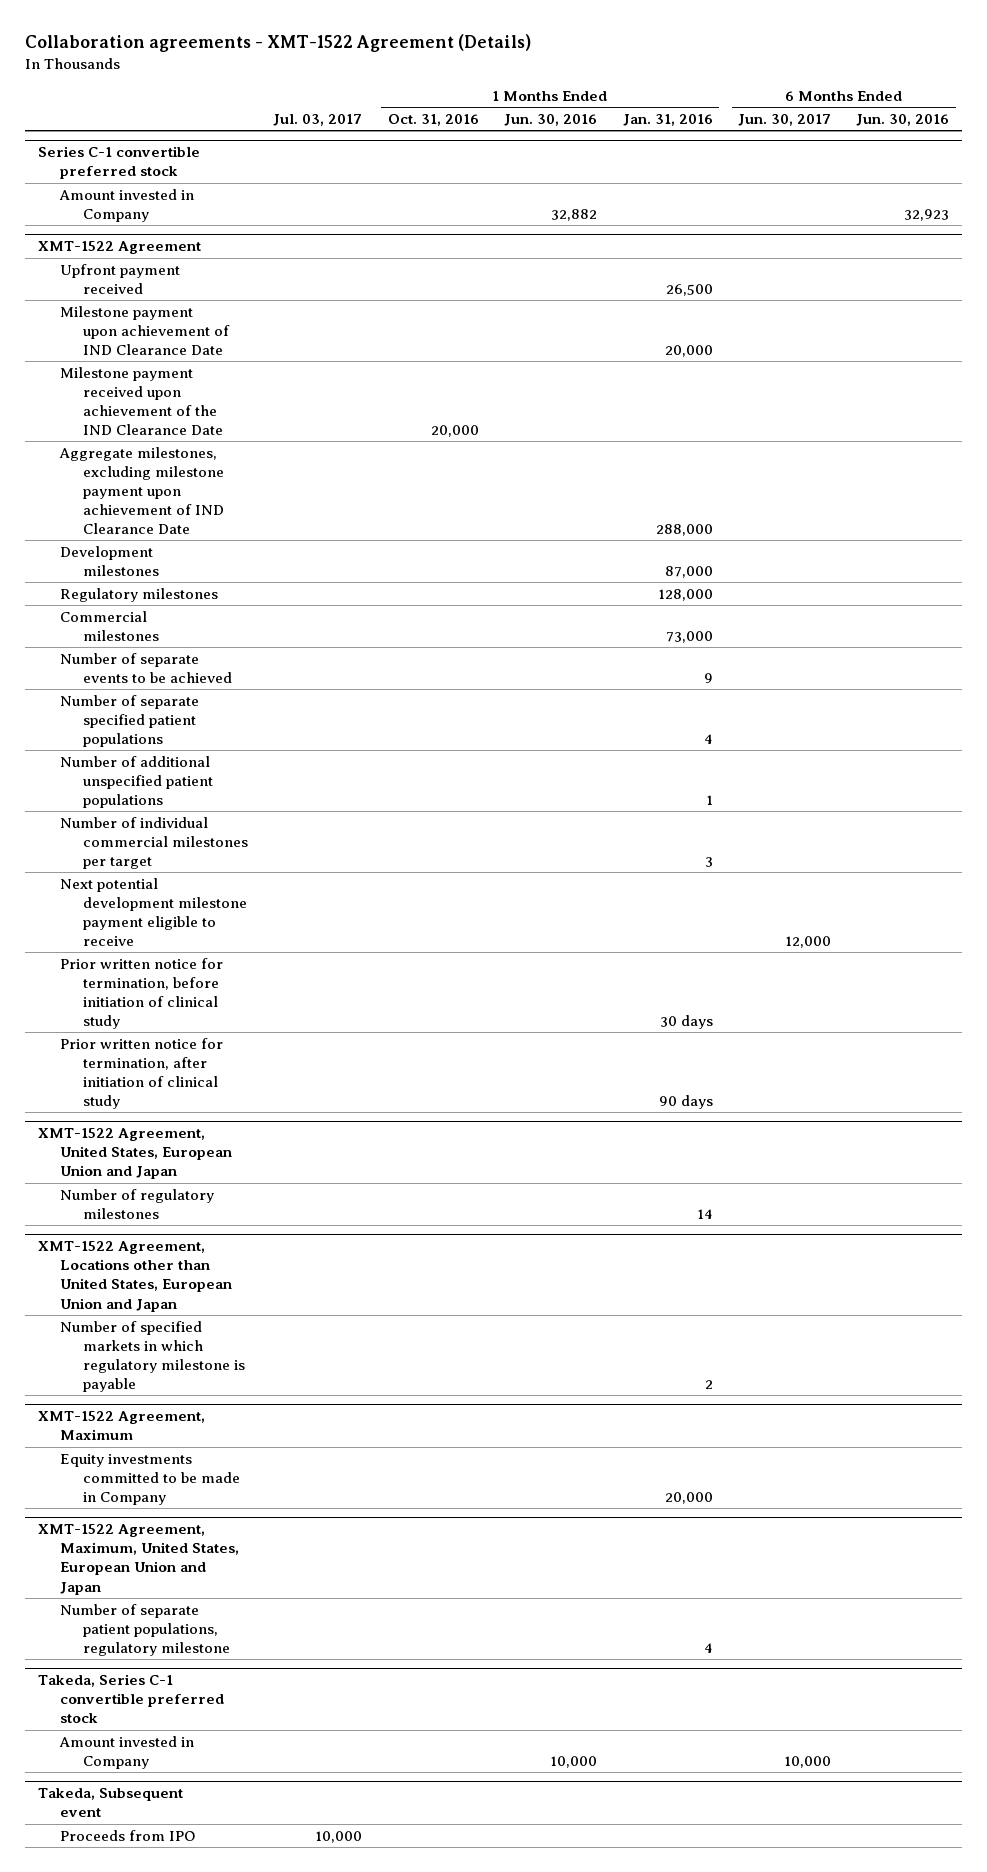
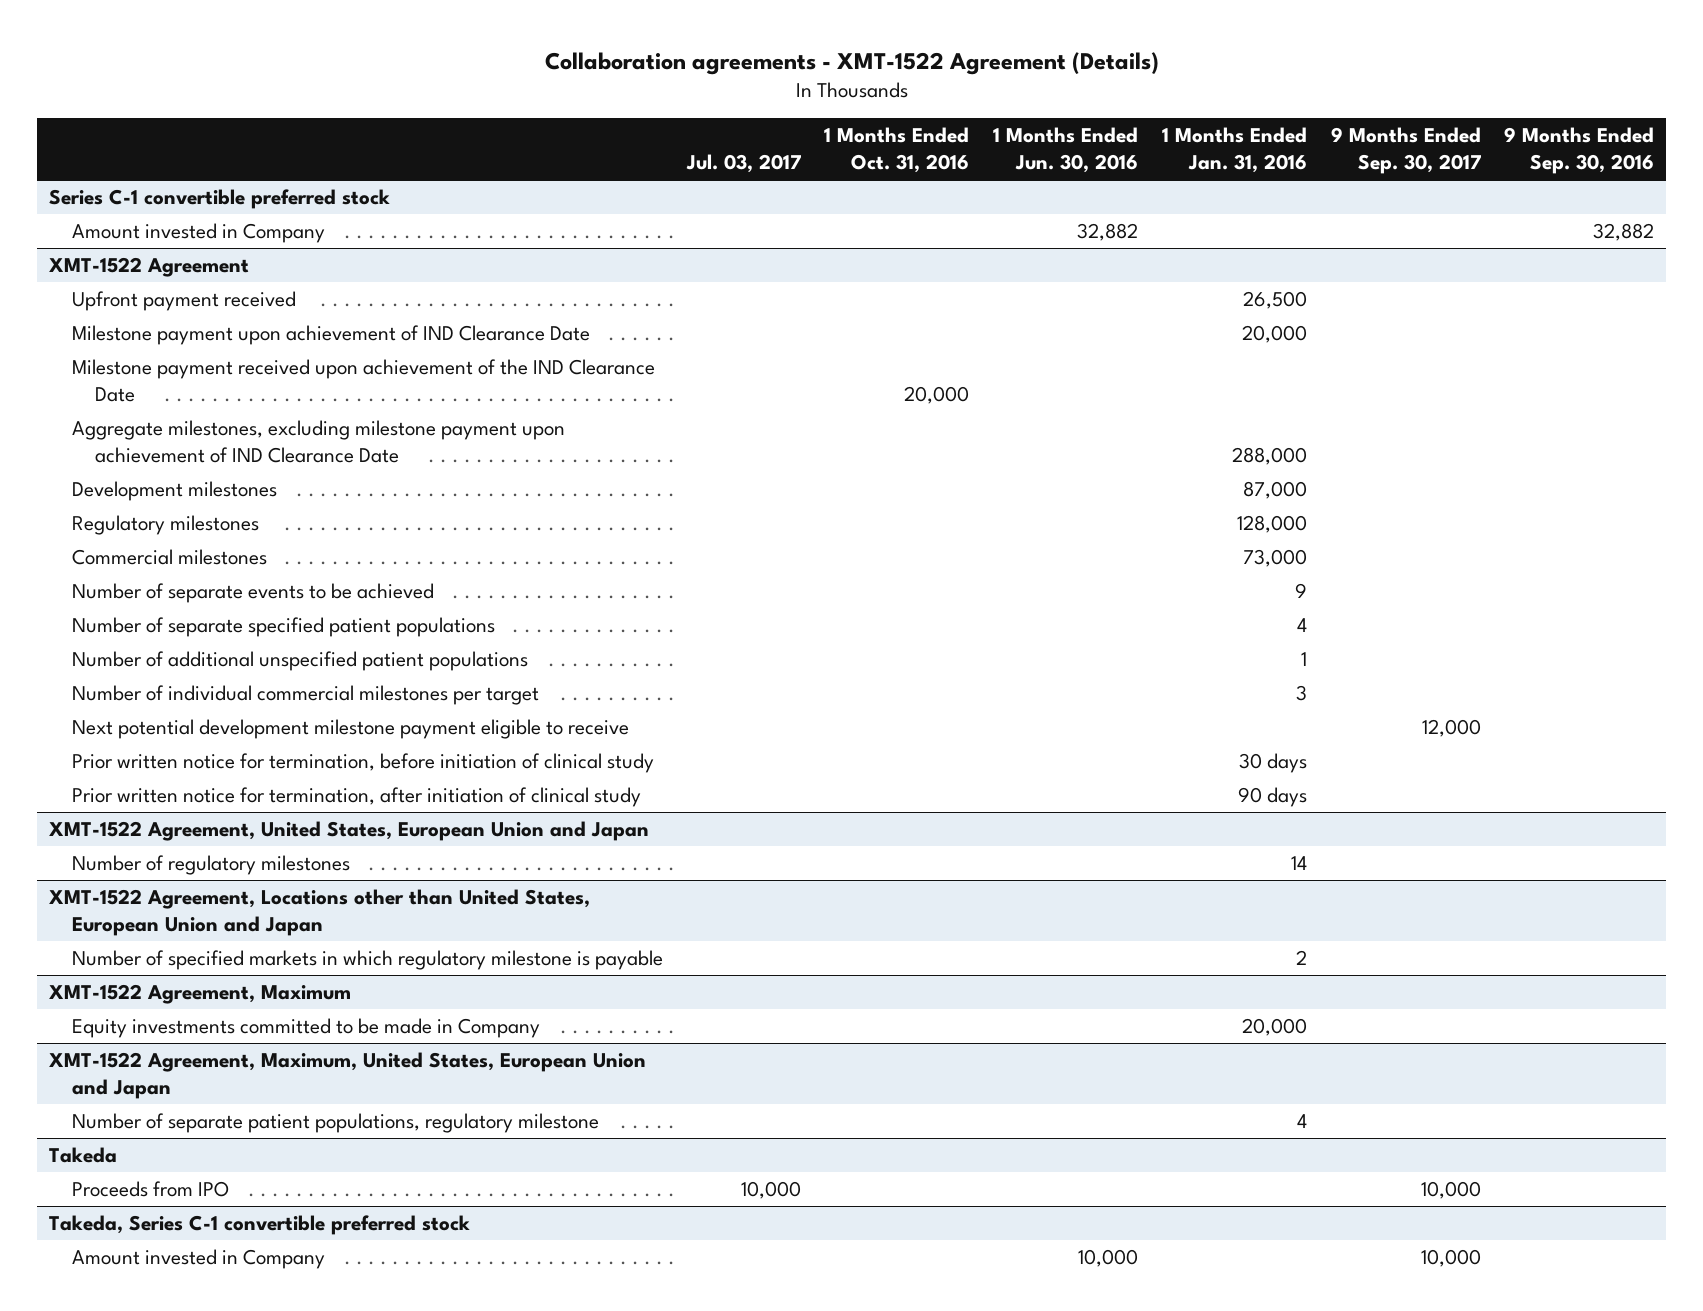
- | Jul. 03, 2017 | 1 Months Ended Oct. 31, 2016 | 1 Months Ended Jun. 30, 2016 | 1 Months Ended Jan. 31, 2016 | 6 Months Ended Jun. 30, 2017 | 6 Months Ended Jun. 30, 2016
+ | Jul. 03, 2017 | 1 Months Ended Oct. 31, 2016 | 1 Months Ended Jun. 30, 2016 | 1 Months Ended Jan. 31, 2016 | 9 Months Ended Sep. 30, 2017 | 9 Months Ended Sep. 30, 2016
+ Takeda
+ Proceeds from IPO | 10,000 | | | | 10,000 |
- Takeda, Subsequent event
- Proceeds from IPO | 10,000 | | | | |

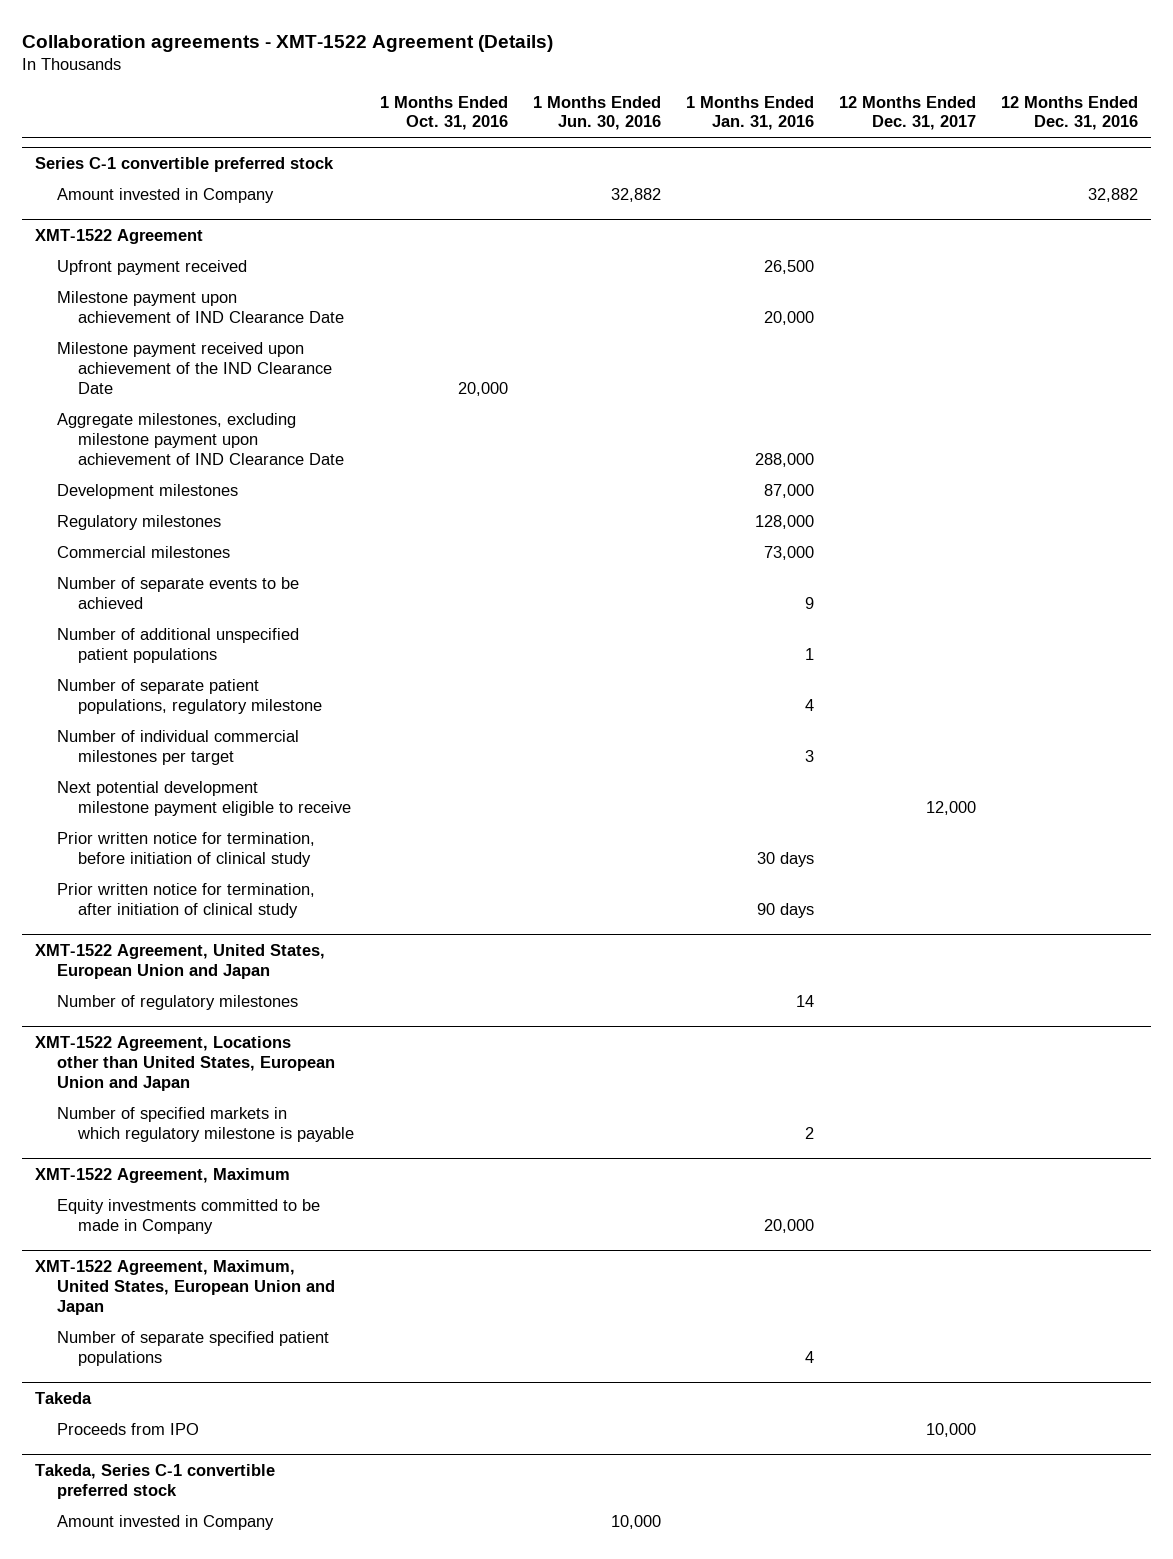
- | Jul. 03, 2017 | 1 Months Ended Oct. 31, 2016 | 1 Months Ended Jun. 30, 2016 | 1 Months Ended Jan. 31, 2016 | 9 Months Ended Sep. 30, 2017 | 9 Months Ended Sep. 30, 2016
+ | 1 Months Ended Oct. 31, 2016 | 1 Months Ended Jun. 30, 2016 | 1 Months Ended Jan. 31, 2016 | 12 Months Ended Dec. 31, 2017 | 12 Months Ended Dec. 31, 2016
@ XMT-1522 Agreement
- Number of separate specified patient populations | | | | 4 | |
+ Number of separate patient populations, regulatory milestone | | | 4 | |
@ XMT-1522 Agreement, Maximum, United States, European Union and Japan
- Number of separate patient populations, regulatory milestone | | | | 4 | |
+ Number of separate specified patient populations | | | 4 | |

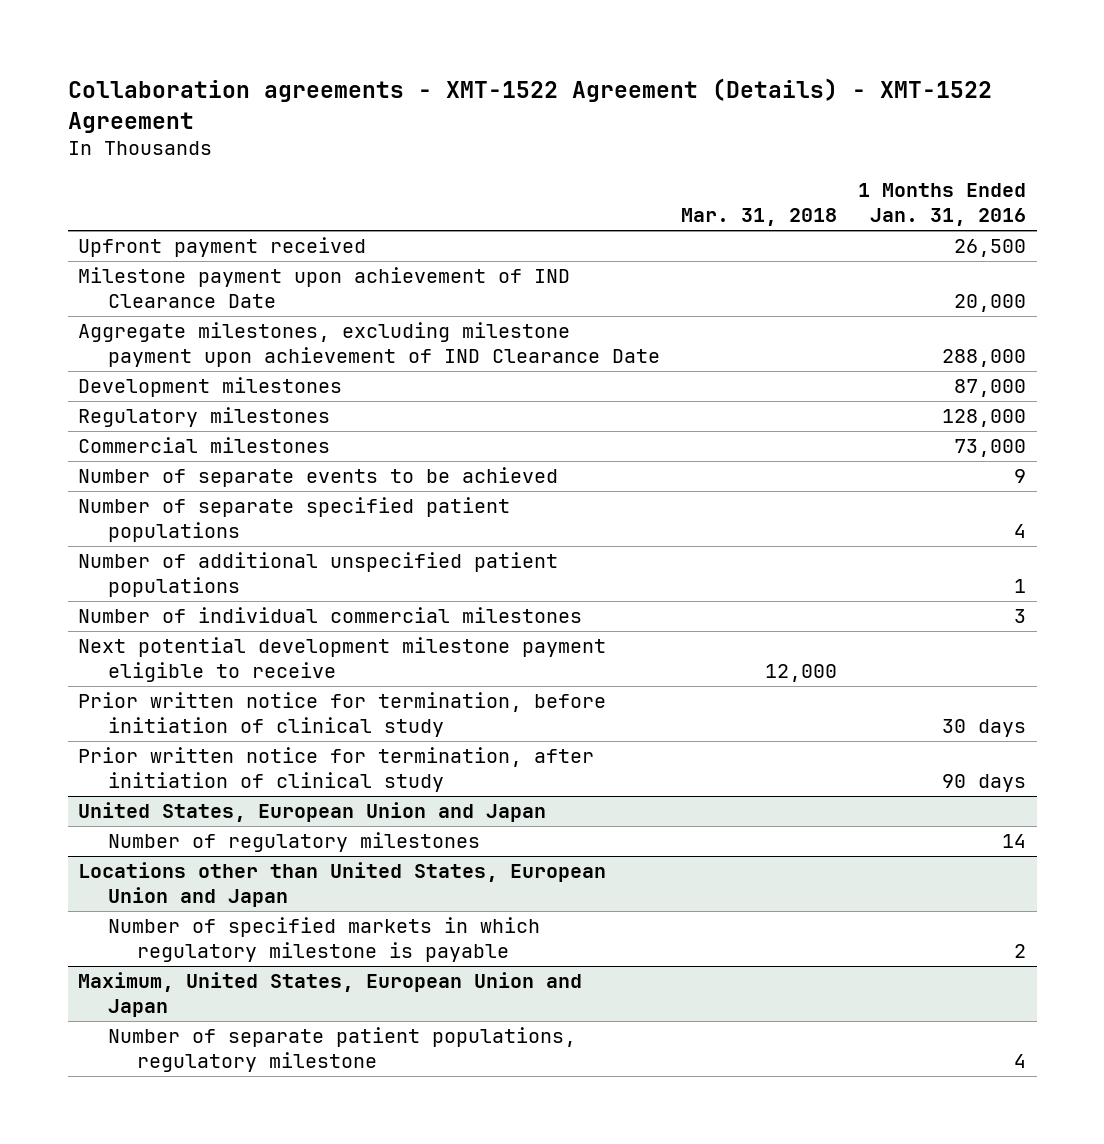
- Collaboration agreements - XMT-1522 Agreement (Details)
+ Collaboration agreements - XMT-1522 Agreement (Details) - XMT-1522 Agreement
- | 1 Months Ended Oct. 31, 2016 | 1 Months Ended Jun. 30, 2016 | 1 Months Ended Jan. 31, 2016 | 12 Months Ended Dec. 31, 2017 | 12 Months Ended Dec. 31, 2016
+ | Mar. 31, 2018 | 1 Months Ended Jan. 31, 2016
- Series C-1 convertible preferred stock
- Amount invested in Company | | 32,882 | | | 32,882
- XMT-1522 Agreement
- Milestone payment received upon achievement of the IND Clearance Date | 20,000 | | | |
+ Number of separate specified patient populations | | 4
- Number of separate patient populations, regulatory milestone | | | 4 | |
- Number of individual commercial milestones per target | | | 3 | |
+ Number of individual commercial milestones | | 3
- XMT-1522 Agreement, United States, European Union and Japan
+ United States, European Union and Japan
- XMT-1522 Agreement, Locations other than United States, European Union and Japan
+ Locations other than United States, European Union and Japan
- XMT-1522 Agreement, Maximum
- Equity investments committed to be made in Company | | | 20,000 | |
- XMT-1522 Agreement, Maximum, United States, European Union and Japan
- Number of separate specified patient populations | | | 4 | |
- Takeda
- Proceeds from IPO | | | | 10,000 |
- Takeda, Series C-1 convertible preferred stock
- Amount invested in Company | | 10,000 | | |
+ Maximum, United States, European Union and Japan
+ Number of separate patient populations, regulatory milestone | | 4

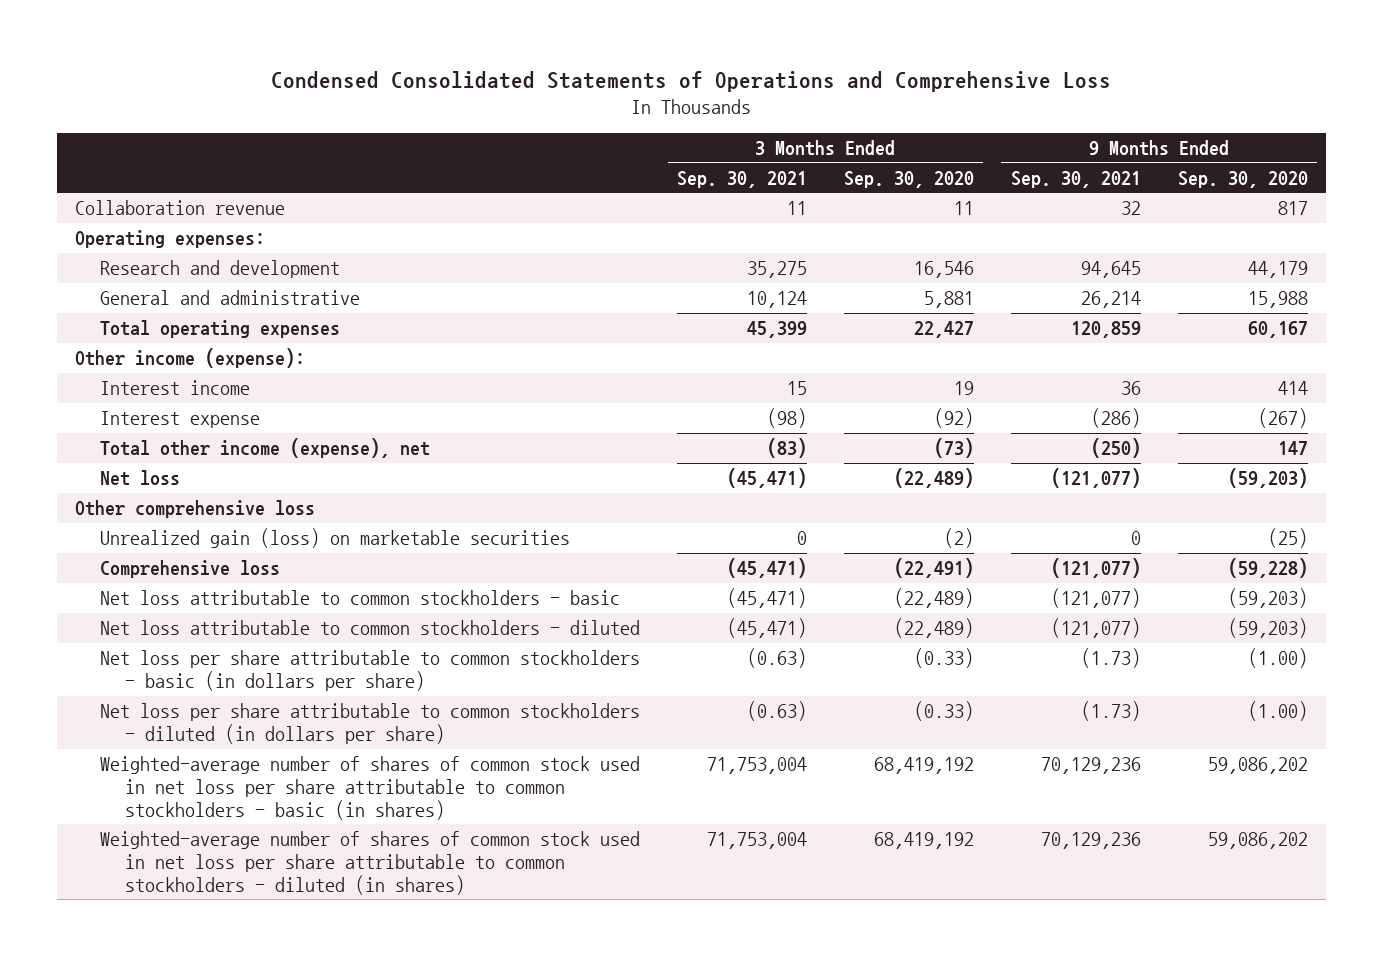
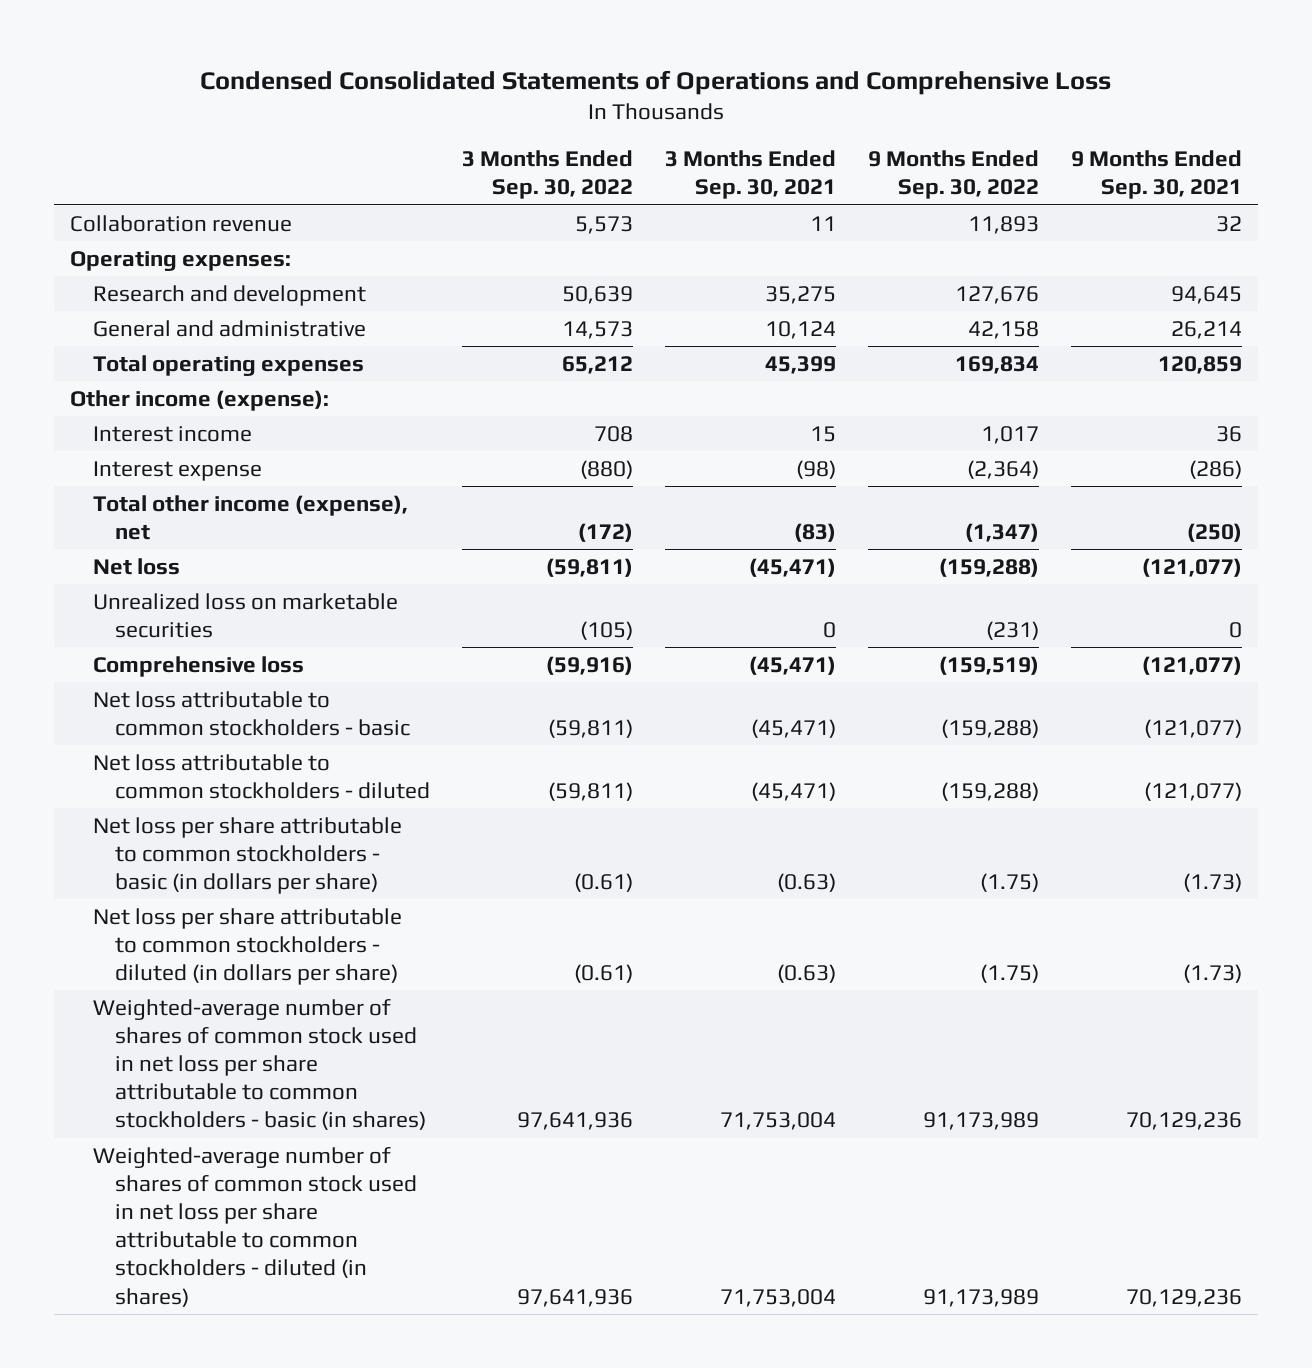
- | 3 Months Ended Sep. 30, 2021 | 3 Months Ended Sep. 30, 2020 | 9 Months Ended Sep. 30, 2021 | 9 Months Ended Sep. 30, 2020
+ | 3 Months Ended Sep. 30, 2022 | 3 Months Ended Sep. 30, 2021 | 9 Months Ended Sep. 30, 2022 | 9 Months Ended Sep. 30, 2021
- Other comprehensive loss
- Unrealized gain (loss) on marketable securities | 0 | (2) | 0 | (25)
+ Unrealized loss on marketable securities | (105) | 0 | (231) | 0

